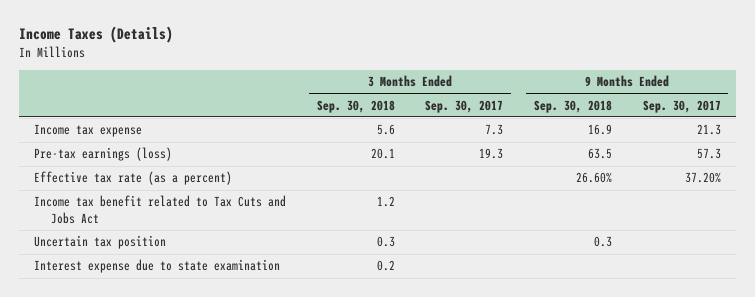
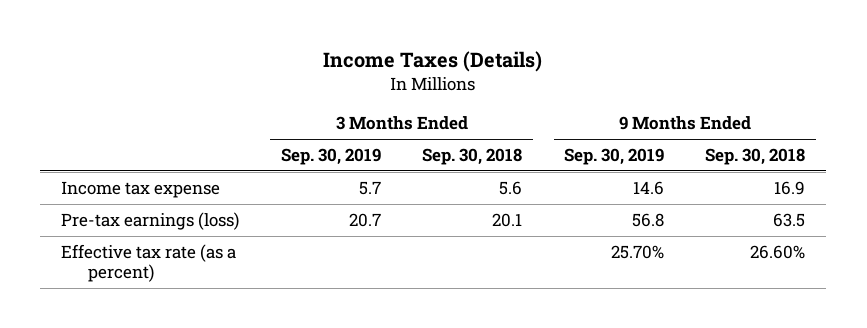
- | 3 Months Ended Sep. 30, 2018 | 3 Months Ended Sep. 30, 2017 | 9 Months Ended Sep. 30, 2018 | 9 Months Ended Sep. 30, 2017
+ | 3 Months Ended Sep. 30, 2019 | 3 Months Ended Sep. 30, 2018 | 9 Months Ended Sep. 30, 2019 | 9 Months Ended Sep. 30, 2018
- Income tax benefit related to Tax Cuts and Jobs Act | 1.2 | | |
- Uncertain tax position | 0.3 | | 0.3 |
- Interest expense due to state examination | 0.2 | | |

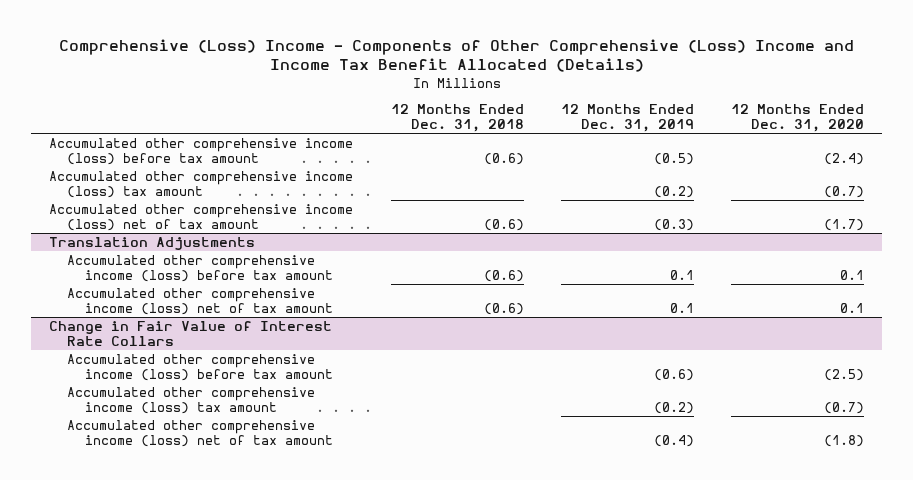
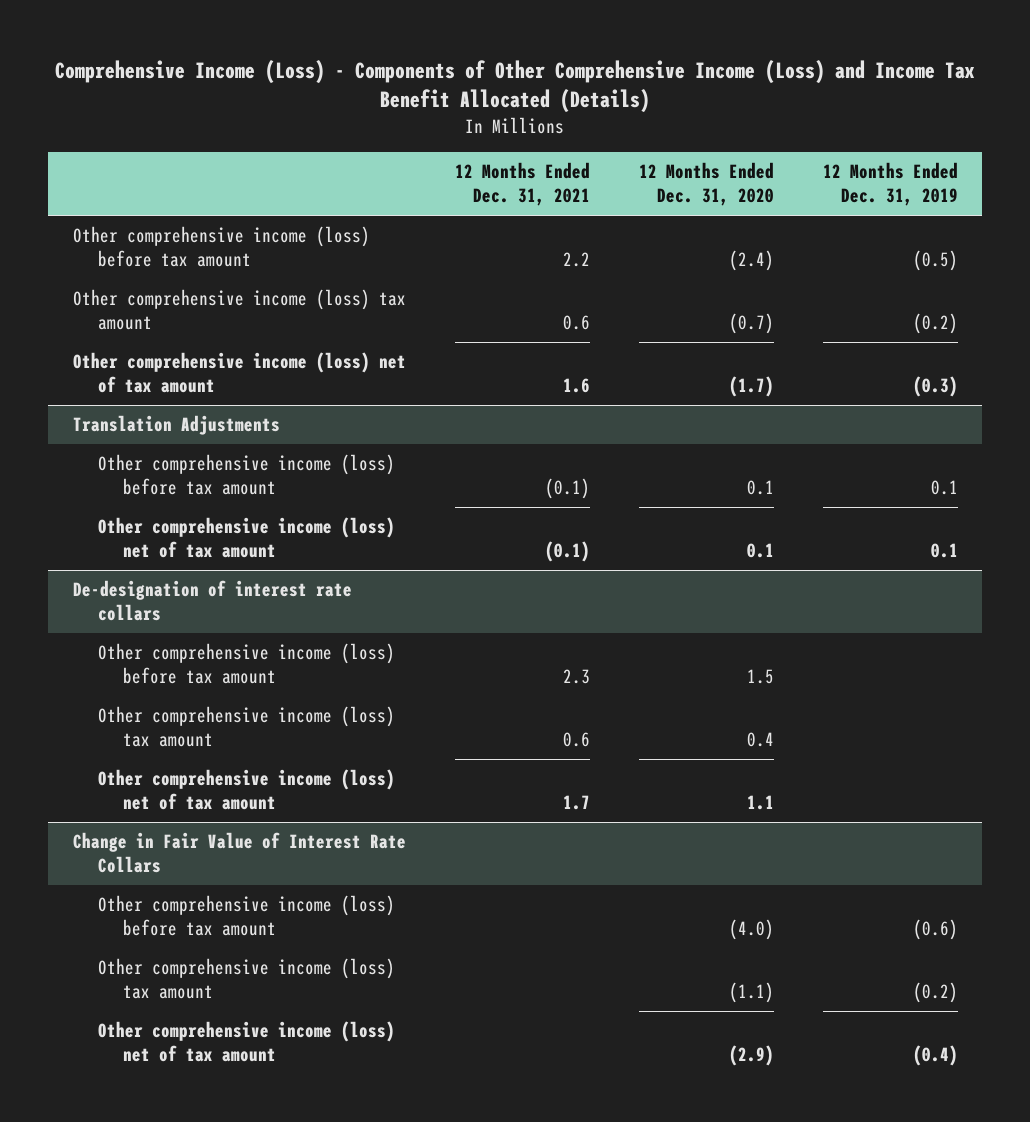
- Comprehensive (Loss) Income - Components of Other Comprehensive (Loss) Income and Income Tax Benefit Allocated (Details)
+ Comprehensive Income (Loss) - Components of Other Comprehensive Income (Loss) and Income Tax Benefit Allocated (Details)
- | 12 Months Ended Dec. 31, 2018 | 12 Months Ended Dec. 31, 2019 | 12 Months Ended Dec. 31, 2020
+ | 12 Months Ended Dec. 31, 2021 | 12 Months Ended Dec. 31, 2020 | 12 Months Ended Dec. 31, 2019
- Accumulated other comprehensive income (loss) before tax amount | (0.6) | (0.5) | (2.4)
- Accumulated other comprehensive income (loss) tax amount | | (0.2) | (0.7)
- Accumulated other comprehensive income (loss) net of tax amount | (0.6) | (0.3) | (1.7)
+ Other comprehensive income (loss) before tax amount | 2.2 | (2.4) | (0.5)
+ Other comprehensive income (loss) tax amount | 0.6 | (0.7) | (0.2)
+ Other comprehensive income (loss) net of tax amount | 1.6 | (1.7) | (0.3)
@ Translation Adjustments
- Accumulated other comprehensive income (loss) before tax amount | (0.6) | 0.1 | 0.1
- Accumulated other comprehensive income (loss) net of tax amount | (0.6) | 0.1 | 0.1
+ Other comprehensive income (loss) before tax amount | (0.1) | 0.1 | 0.1
+ Other comprehensive income (loss) net of tax amount | (0.1) | 0.1 | 0.1
+ De-designation of interest rate collars
+ Other comprehensive income (loss) before tax amount | 2.3 | 1.5 |
+ Other comprehensive income (loss) tax amount | 0.6 | 0.4 |
+ Other comprehensive income (loss) net of tax amount | 1.7 | 1.1 |
@ Change in Fair Value of Interest Rate Collars
- Accumulated other comprehensive income (loss) before tax amount | | (0.6) | (2.5)
- Accumulated other comprehensive income (loss) tax amount | | (0.2) | (0.7)
- Accumulated other comprehensive income (loss) net of tax amount | | (0.4) | (1.8)
+ Other comprehensive income (loss) before tax amount | | (4.0) | (0.6)
+ Other comprehensive income (loss) tax amount | | (1.1) | (0.2)
+ Other comprehensive income (loss) net of tax amount | | (2.9) | (0.4)

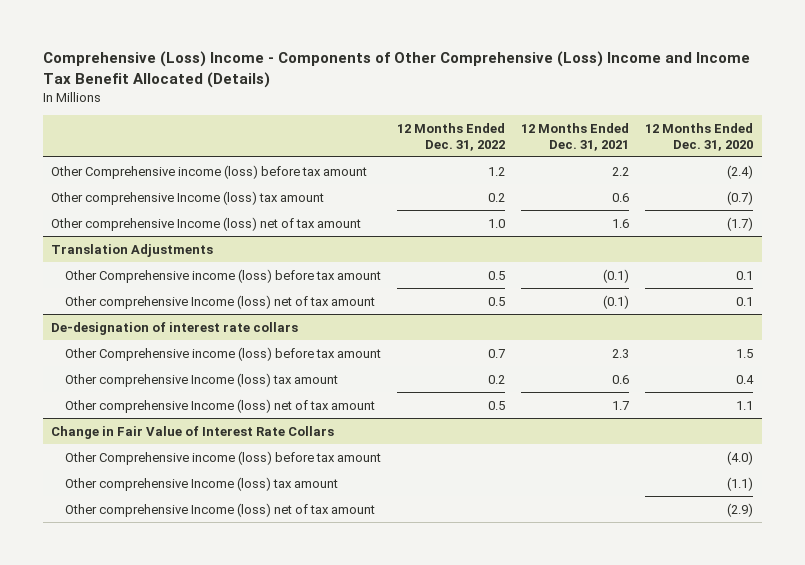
- Comprehensive Income (Loss) - Components of Other Comprehensive Income (Loss) and Income Tax Benefit Allocated (Details)
+ Comprehensive (Loss) Income - Components of Other Comprehensive (Loss) Income and Income Tax Benefit Allocated (Details)
- | 12 Months Ended Dec. 31, 2021 | 12 Months Ended Dec. 31, 2020 | 12 Months Ended Dec. 31, 2019
+ | 12 Months Ended Dec. 31, 2022 | 12 Months Ended Dec. 31, 2021 | 12 Months Ended Dec. 31, 2020
- Other comprehensive income (loss) before tax amount | 2.2 | (2.4) | (0.5)
- Other comprehensive income (loss) tax amount | 0.6 | (0.7) | (0.2)
- Other comprehensive income (loss) net of tax amount | 1.6 | (1.7) | (0.3)
+ Other Comprehensive income (loss) before tax amount | 1.2 | 2.2 | (2.4)
+ Other comprehensive Income (loss) tax amount | 0.2 | 0.6 | (0.7)
+ Other comprehensive Income (loss) net of tax amount | 1.0 | 1.6 | (1.7)
@ Translation Adjustments
- Other comprehensive income (loss) before tax amount | (0.1) | 0.1 | 0.1
- Other comprehensive income (loss) net of tax amount | (0.1) | 0.1 | 0.1
+ Other Comprehensive income (loss) before tax amount | 0.5 | (0.1) | 0.1
+ Other comprehensive Income (loss) net of tax amount | 0.5 | (0.1) | 0.1
@ De-designation of interest rate collars
- Other comprehensive income (loss) before tax amount | 2.3 | 1.5 |
- Other comprehensive income (loss) tax amount | 0.6 | 0.4 |
- Other comprehensive income (loss) net of tax amount | 1.7 | 1.1 |
+ Other Comprehensive income (loss) before tax amount | 0.7 | 2.3 | 1.5
+ Other comprehensive Income (loss) tax amount | 0.2 | 0.6 | 0.4
+ Other comprehensive Income (loss) net of tax amount | 0.5 | 1.7 | 1.1
@ Change in Fair Value of Interest Rate Collars
- Other comprehensive income (loss) before tax amount | | (4.0) | (0.6)
- Other comprehensive income (loss) tax amount | | (1.1) | (0.2)
- Other comprehensive income (loss) net of tax amount | | (2.9) | (0.4)
+ Other Comprehensive income (loss) before tax amount | | | (4.0)
+ Other comprehensive Income (loss) tax amount | | | (1.1)
+ Other comprehensive Income (loss) net of tax amount | | | (2.9)

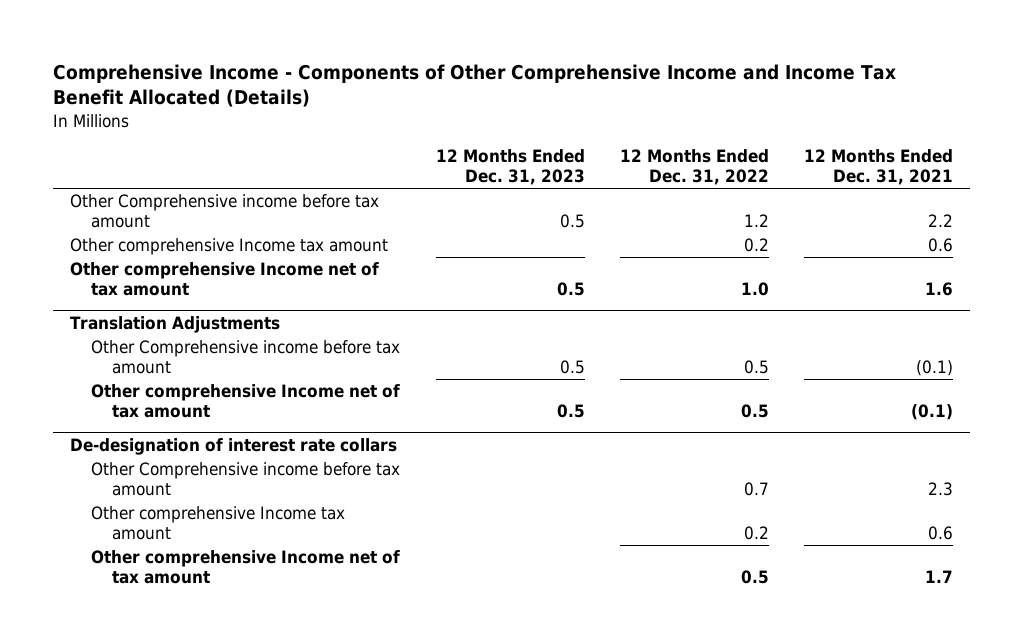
- Comprehensive (Loss) Income - Components of Other Comprehensive (Loss) Income and Income Tax Benefit Allocated (Details)
+ Comprehensive Income - Components of Other Comprehensive Income and Income Tax Benefit Allocated (Details)
- | 12 Months Ended Dec. 31, 2022 | 12 Months Ended Dec. 31, 2021 | 12 Months Ended Dec. 31, 2020
+ | 12 Months Ended Dec. 31, 2023 | 12 Months Ended Dec. 31, 2022 | 12 Months Ended Dec. 31, 2021
- Other Comprehensive income (loss) before tax amount | 1.2 | 2.2 | (2.4)
- Other comprehensive Income (loss) tax amount | 0.2 | 0.6 | (0.7)
- Other comprehensive Income (loss) net of tax amount | 1.0 | 1.6 | (1.7)
+ Other Comprehensive income before tax amount | 0.5 | 1.2 | 2.2
+ Other comprehensive Income tax amount | | 0.2 | 0.6
+ Other comprehensive Income net of tax amount | 0.5 | 1.0 | 1.6
@ Translation Adjustments
- Other Comprehensive income (loss) before tax amount | 0.5 | (0.1) | 0.1
- Other comprehensive Income (loss) net of tax amount | 0.5 | (0.1) | 0.1
+ Other Comprehensive income before tax amount | 0.5 | 0.5 | (0.1)
+ Other comprehensive Income net of tax amount | 0.5 | 0.5 | (0.1)
@ De-designation of interest rate collars
- Other Comprehensive income (loss) before tax amount | 0.7 | 2.3 | 1.5
- Other comprehensive Income (loss) tax amount | 0.2 | 0.6 | 0.4
- Other comprehensive Income (loss) net of tax amount | 0.5 | 1.7 | 1.1
- Change in Fair Value of Interest Rate Collars
- Other Comprehensive income (loss) before tax amount | | | (4.0)
- Other comprehensive Income (loss) tax amount | | | (1.1)
- Other comprehensive Income (loss) net of tax amount | | | (2.9)
@ De-designation of interest rate collars
+ Other Comprehensive income before tax amount | | 0.7 | 2.3
+ Other comprehensive Income tax amount | | 0.2 | 0.6
+ Other comprehensive Income net of tax amount | | 0.5 | 1.7

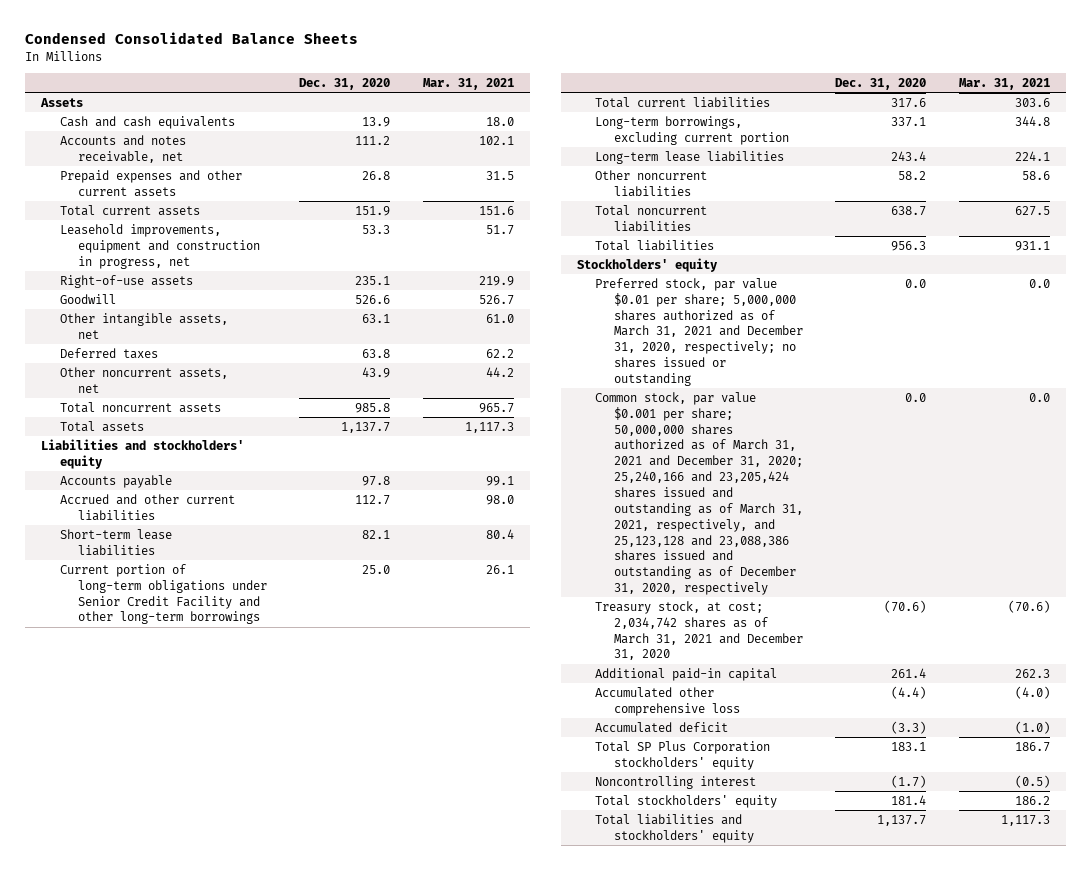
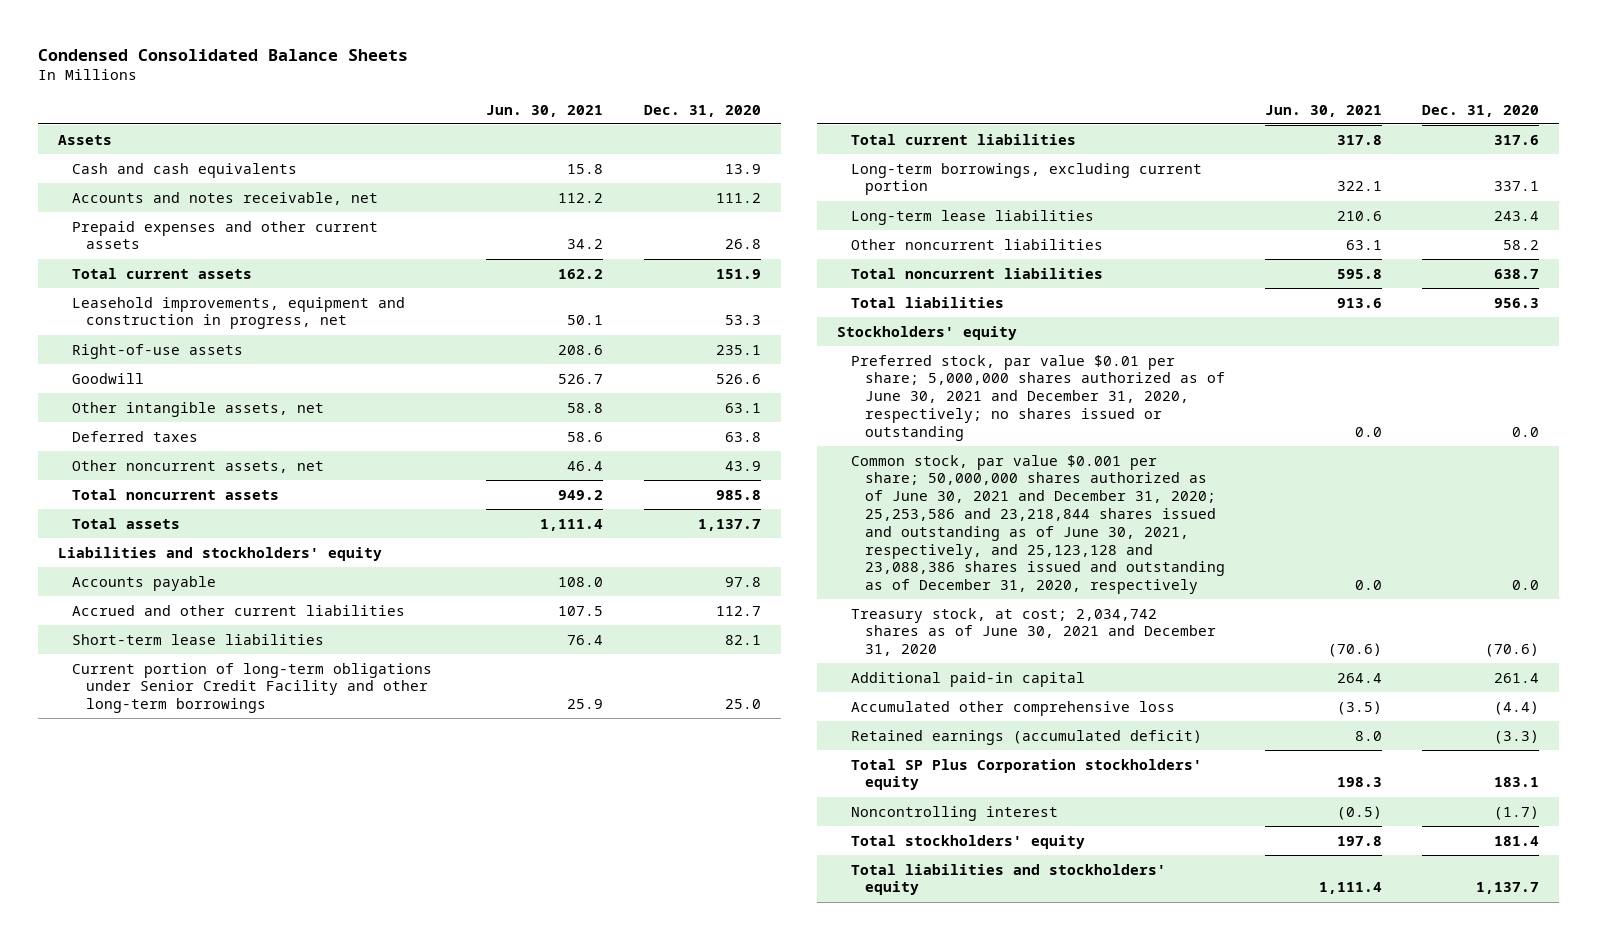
- | Dec. 31, 2020 | Mar. 31, 2021
+ | Jun. 30, 2021 | Dec. 31, 2020
- Preferred stock, par value $0.01 per share; 5,000,000 shares authorized as of March 31, 2021 and December 31, 2020, respectively; no shares issued or outstanding | 0.0 | 0.0
- Common stock, par value $0.001 per share; 50,000,000 shares authorized as of March 31, 2021 and December 31, 2020; 25,240,166 and 23,205,424 shares issued and outstanding as of March 31, 2021, respectively, and 25,123,128 and 23,088,386 shares issued and outstanding as of December 31, 2020, respectively | 0.0 | 0.0
- Treasury stock, at cost; 2,034,742 shares as of March 31, 2021 and December 31, 2020 | (70.6) | (70.6)
+ Preferred stock, par value $0.01 per share; 5,000,000 shares authorized as of June 30, 2021 and December 31, 2020, respectively; no shares issued or outstanding | 0.0 | 0.0
+ Common stock, par value $0.001 per share; 50,000,000 shares authorized as of June 30, 2021 and December 31, 2020; 25,253,586 and 23,218,844 shares issued and outstanding as of June 30, 2021, respectively, and 25,123,128 and 23,088,386 shares issued and outstanding as of December 31, 2020, respectively | 0.0 | 0.0
+ Treasury stock, at cost; 2,034,742 shares as of June 30, 2021 and December 31, 2020 | (70.6) | (70.6)
- Accumulated deficit | (3.3) | (1.0)
+ Retained earnings (accumulated deficit) | 8.0 | (3.3)

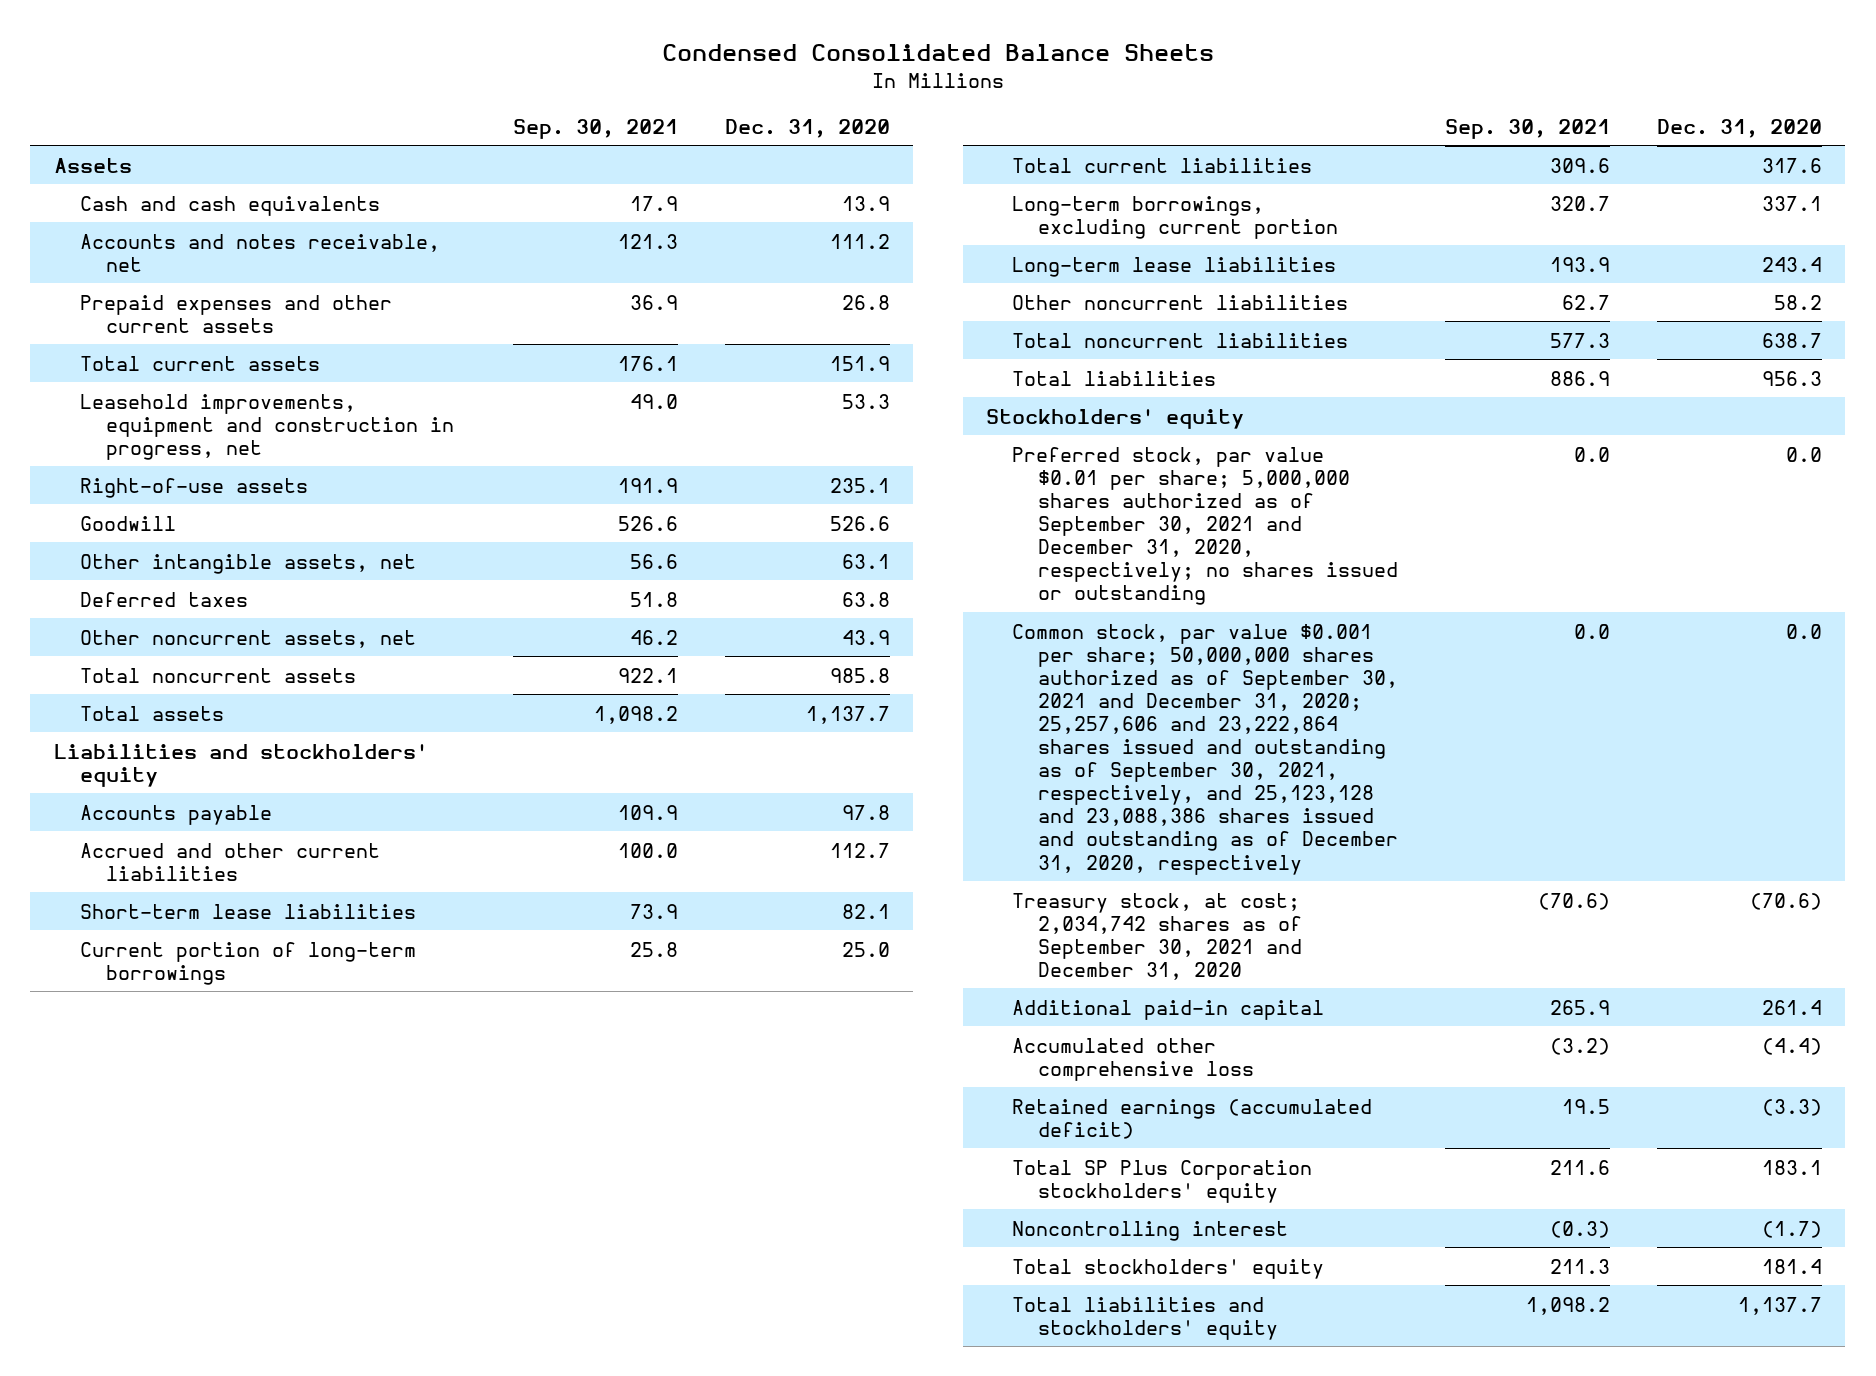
- | Jun. 30, 2021 | Dec. 31, 2020
+ | Sep. 30, 2021 | Dec. 31, 2020
- Current portion of long-term obligations under Senior Credit Facility and other long-term borrowings | 25.9 | 25.0
+ Current portion of long-term borrowings | 25.8 | 25.0
- Preferred stock, par value $0.01 per share; 5,000,000 shares authorized as of June 30, 2021 and December 31, 2020, respectively; no shares issued or outstanding | 0.0 | 0.0
- Common stock, par value $0.001 per share; 50,000,000 shares authorized as of June 30, 2021 and December 31, 2020; 25,253,586 and 23,218,844 shares issued and outstanding as of June 30, 2021, respectively, and 25,123,128 and 23,088,386 shares issued and outstanding as of December 31, 2020, respectively | 0.0 | 0.0
- Treasury stock, at cost; 2,034,742 shares as of June 30, 2021 and December 31, 2020 | (70.6) | (70.6)
+ Preferred stock, par value $0.01 per share; 5,000,000 shares authorized as of September 30, 2021 and December 31, 2020, respectively; no shares issued or outstanding | 0.0 | 0.0
+ Common stock, par value $0.001 per share; 50,000,000 shares authorized as of September 30, 2021 and December 31, 2020; 25,257,606 and 23,222,864 shares issued and outstanding as of September 30, 2021, respectively, and 25,123,128 and 23,088,386 shares issued and outstanding as of December 31, 2020, respectively | 0.0 | 0.0
+ Treasury stock, at cost; 2,034,742 shares as of September 30, 2021 and December 31, 2020 | (70.6) | (70.6)

